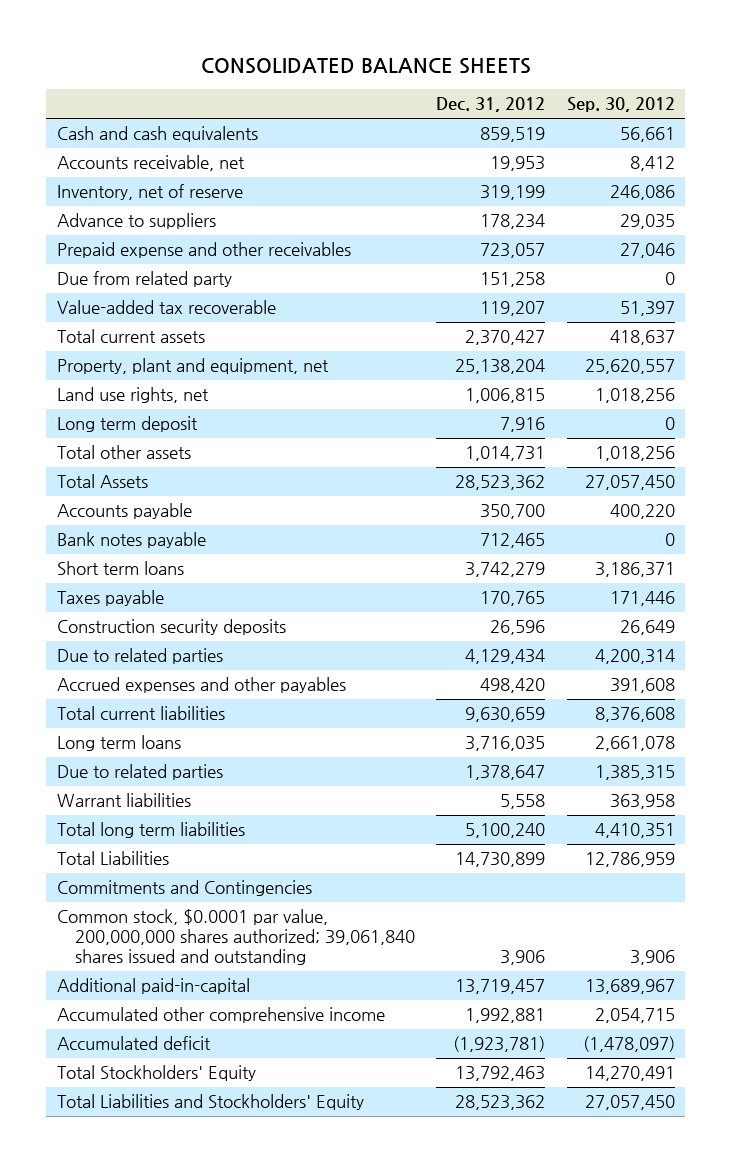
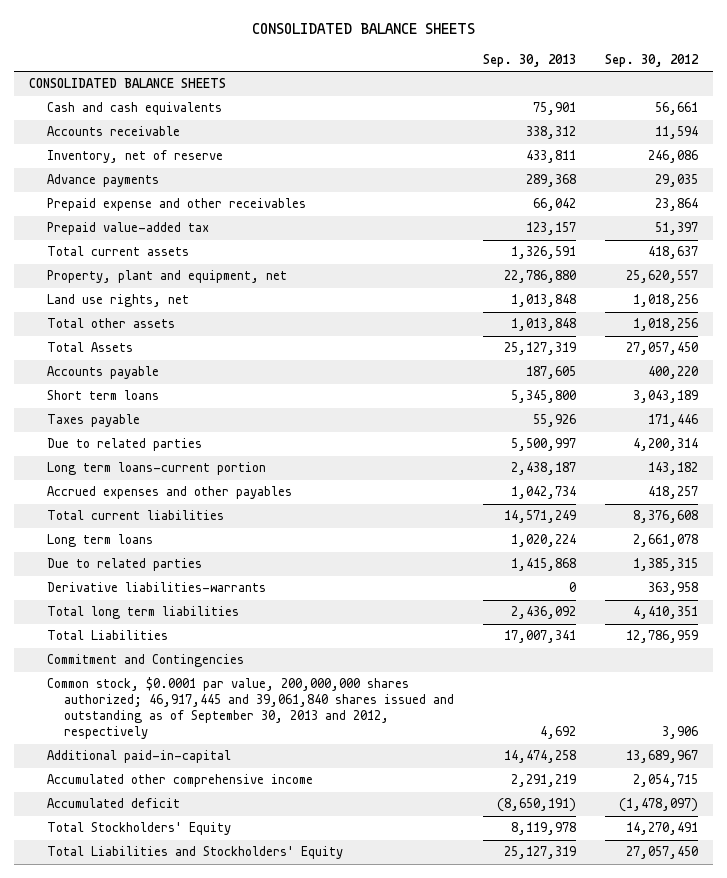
- | Dec. 31, 2012 | Sep. 30, 2012
+ | Sep. 30, 2013 | Sep. 30, 2012
+ CONSOLIDATED BALANCE SHEETS
- Accounts receivable, net | 19,953 | 8,412
+ Accounts receivable | 338,312 | 11,594
- Advance to suppliers | 178,234 | 29,035
- Prepaid expense and other receivables | 723,057 | 27,046
- Due from related party | 151,258 | 0
- Value-added tax recoverable | 119,207 | 51,397
+ Advance payments | 289,368 | 29,035
+ Prepaid expense and other receivables | 66,042 | 23,864
+ Prepaid value-added tax | 123,157 | 51,397
- Long term deposit | 7,916 | 0
- Bank notes payable | 712,465 | 0
- Short term loans | 3,742,279 | 3,186,371
+ Short term loans | 5,345,800 | 3,043,189
- Construction security deposits | 26,596 | 26,649
- Accrued expenses and other payables | 498,420 | 391,608
+ Long term loans-current portion | 2,438,187 | 143,182
+ Accrued expenses and other payables | 1,042,734 | 418,257
- Warrant liabilities | 5,558 | 363,958
+ Derivative liabilities-warrants | 0 | 363,958
- Commitments and Contingencies
- Common stock, $0.0001 par value, 200,000,000 shares authorized; 39,061,840 shares issued and outstanding | 3,906 | 3,906
+ Commitment and Contingencies
+ Common stock, $0.0001 par value, 200,000,000 shares authorized; 46,917,445 and 39,061,840 shares issued and outstanding as of September 30, 2013 and 2012, respectively | 4,692 | 3,906

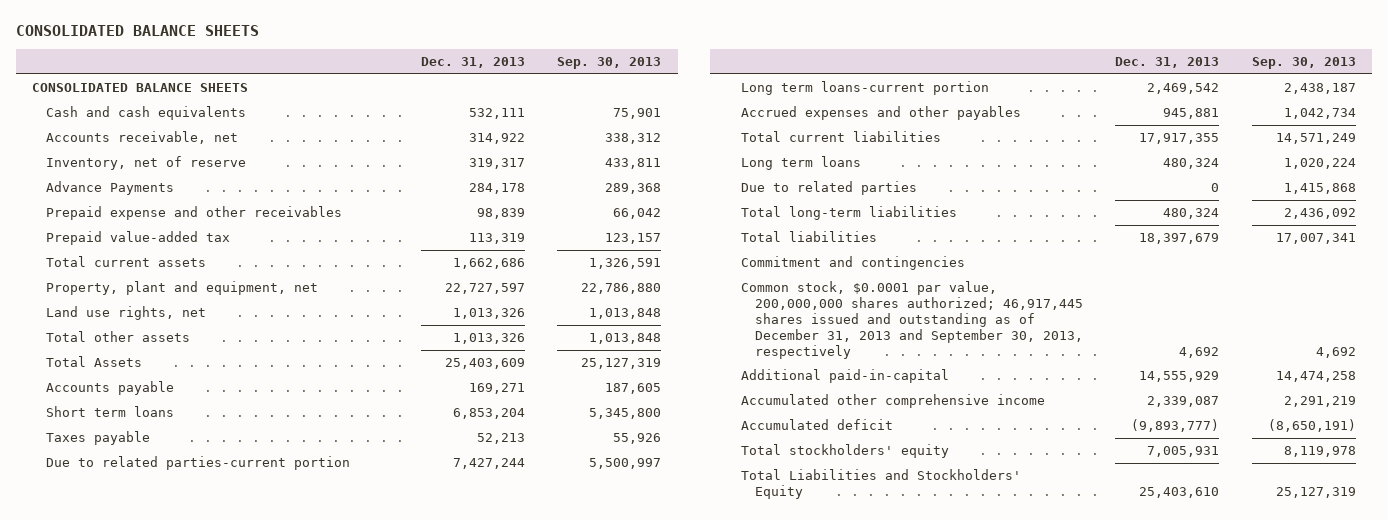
- | Sep. 30, 2013 | Sep. 30, 2012
+ | Dec. 31, 2013 | Sep. 30, 2013
- Accounts receivable | 338,312 | 11,594
+ Accounts receivable, net | 314,922 | 338,312
- Advance payments | 289,368 | 29,035
+ Advance Payments | 284,178 | 289,368
- Due to related parties | 5,500,997 | 4,200,314
+ Due to related parties-current portion | 7,427,244 | 5,500,997
- Derivative liabilities-warrants | 0 | 363,958
- Total long term liabilities | 2,436,092 | 4,410,351
- Total Liabilities | 17,007,341 | 12,786,959
- Commitment and Contingencies
- Common stock, $0.0001 par value, 200,000,000 shares authorized; 46,917,445 and 39,061,840 shares issued and outstanding as of September 30, 2013 and 2012, respectively | 4,692 | 3,906
+ Total long-term liabilities | 480,324 | 2,436,092
+ Total liabilities | 18,397,679 | 17,007,341
+ Commitment and contingencies
+ Common stock, $0.0001 par value, 200,000,000 shares authorized; 46,917,445 shares issued and outstanding as of December 31, 2013 and September 30, 2013, respectively | 4,692 | 4,692
- Total Stockholders' Equity | 8,119,978 | 14,270,491
+ Total stockholders' equity | 7,005,931 | 8,119,978

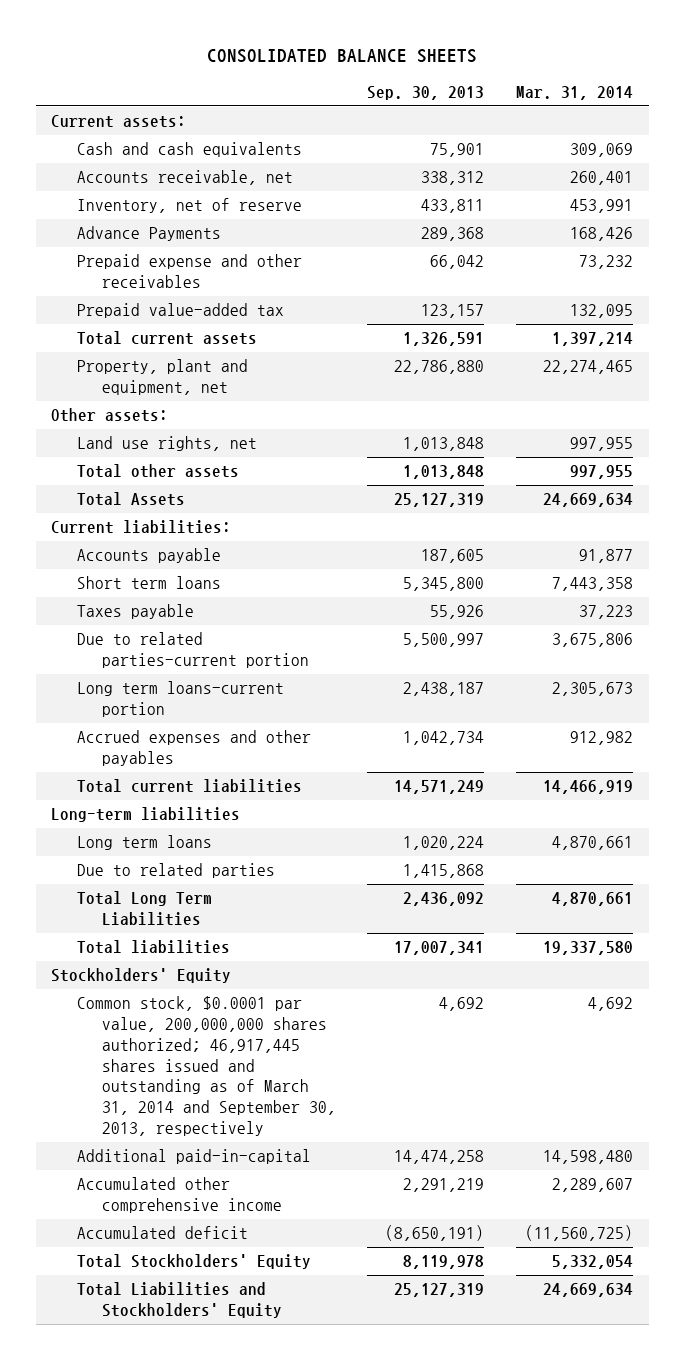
- | Dec. 31, 2013 | Sep. 30, 2013
+ | Sep. 30, 2013 | Mar. 31, 2014
- CONSOLIDATED BALANCE SHEETS
+ Current assets:
+ Other assets:
+ Current liabilities:
+ Long-term liabilities
- Total long-term liabilities | 480,324 | 2,436,092
+ Total Long Term Liabilities | 2,436,092 | 4,870,661
- Commitment and contingencies
- Common stock, $0.0001 par value, 200,000,000 shares authorized; 46,917,445 shares issued and outstanding as of December 31, 2013 and September 30, 2013, respectively | 4,692 | 4,692
+ Stockholders' Equity
+ Common stock, $0.0001 par value, 200,000,000 shares authorized; 46,917,445 shares issued and outstanding as of March 31, 2014 and September 30, 2013, respectively | 4,692 | 4,692
- Total stockholders' equity | 7,005,931 | 8,119,978
+ Total Stockholders' Equity | 8,119,978 | 5,332,054

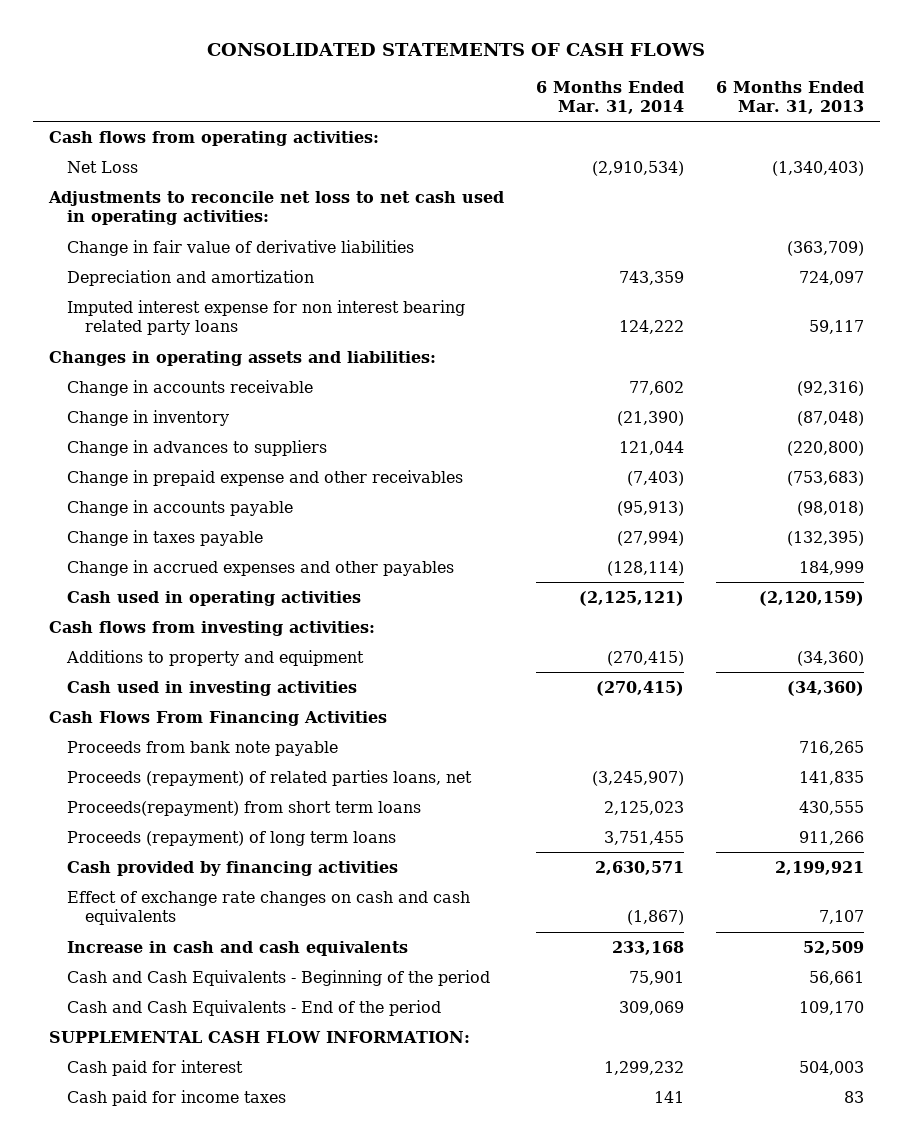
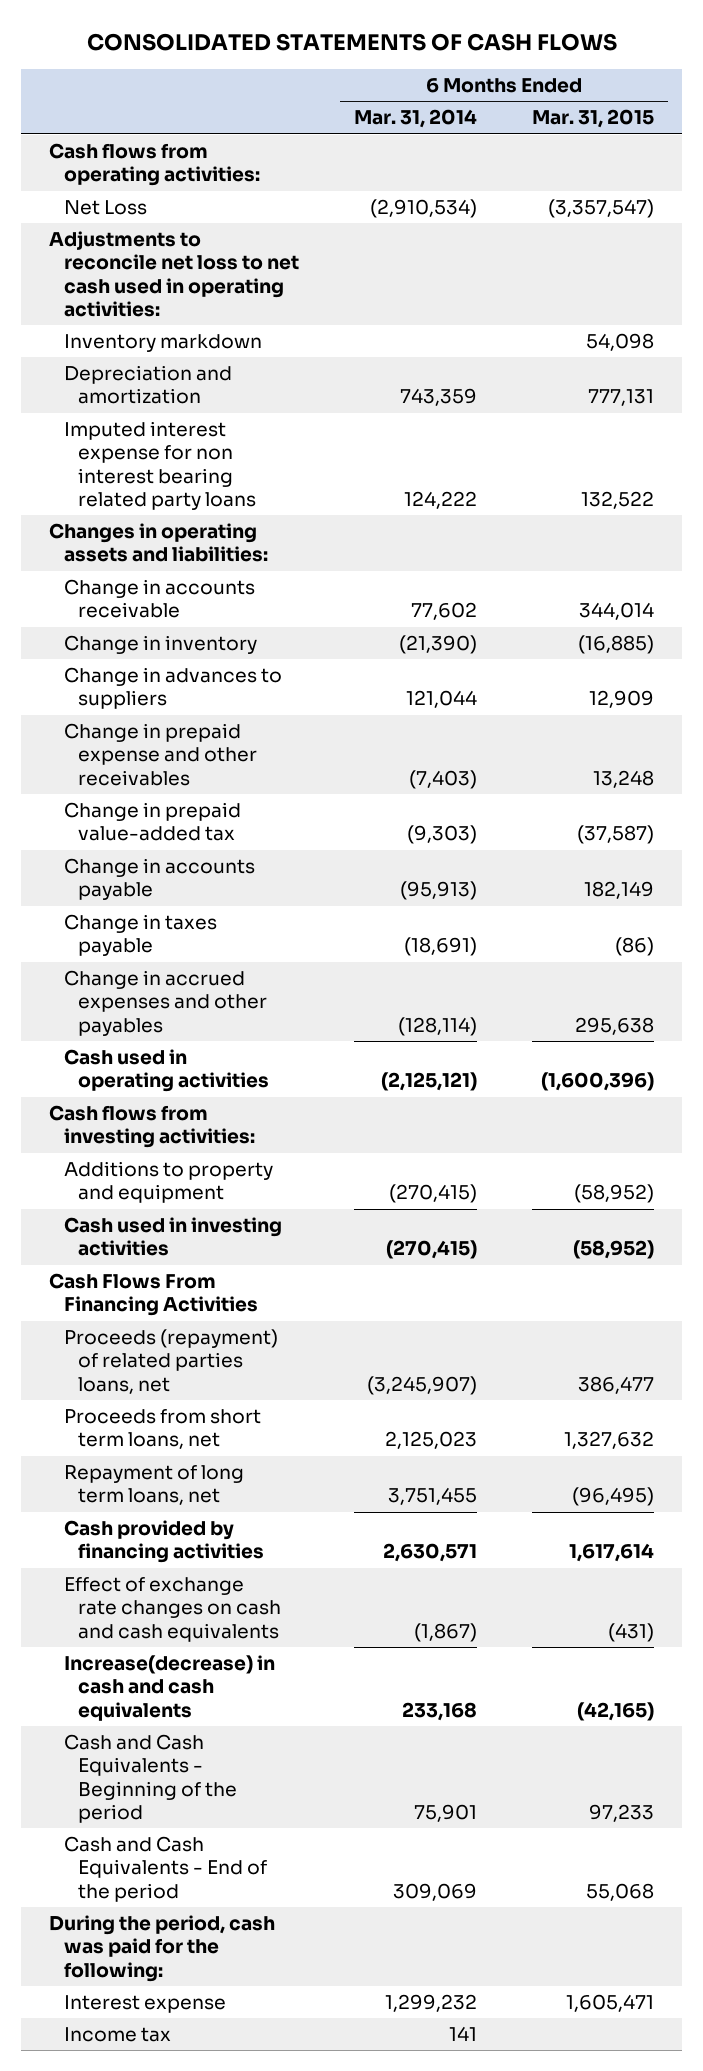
- | 6 Months Ended Mar. 31, 2014 | 6 Months Ended Mar. 31, 2013
+ | 6 Months Ended Mar. 31, 2014 | 6 Months Ended Mar. 31, 2015
- Change in fair value of derivative liabilities | | (363,709)
+ Inventory markdown | | 54,098
+ Change in prepaid value-added tax | (9,303) | (37,587)
- Change in taxes payable | (27,994) | (132,395)
+ Change in taxes payable | (18,691) | (86)
- Proceeds from bank note payable | | 716,265
- Proceeds(repayment) from short term loans | 2,125,023 | 430,555
- Proceeds (repayment) of long term loans | 3,751,455 | 911,266
+ Proceeds from short term loans, net | 2,125,023 | 1,327,632
+ Repayment of long term loans, net | 3,751,455 | (96,495)
- Increase in cash and cash equivalents | 233,168 | 52,509
+ Increase(decrease) in cash and cash equivalents | 233,168 | (42,165)
- SUPPLEMENTAL CASH FLOW INFORMATION:
- Cash paid for interest | 1,299,232 | 504,003
- Cash paid for income taxes | 141 | 83
+ During the period, cash was paid for the following:
+ Interest expense | 1,299,232 | 1,605,471
+ Income tax | 141 |

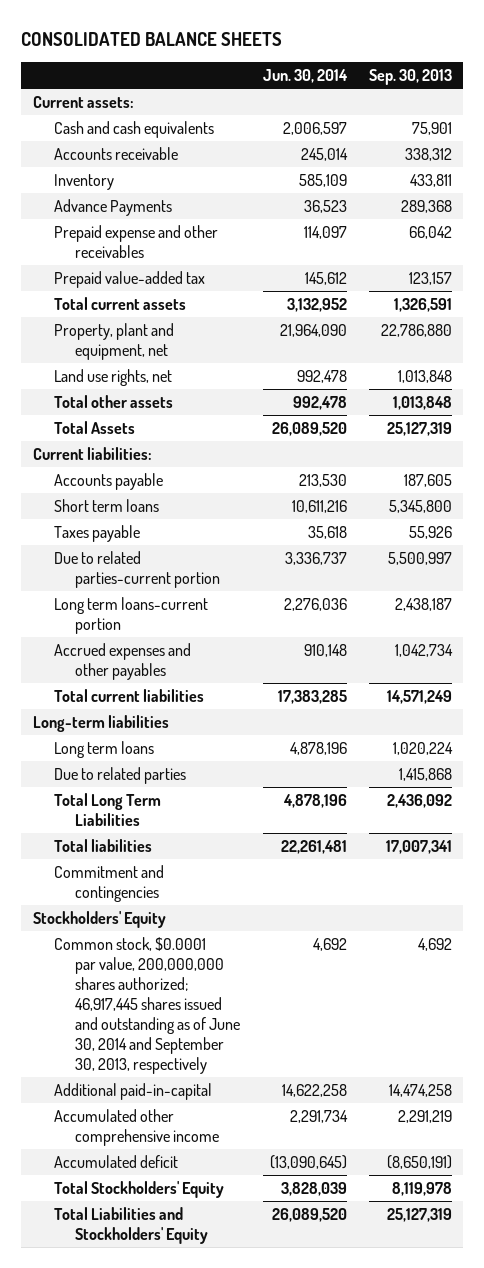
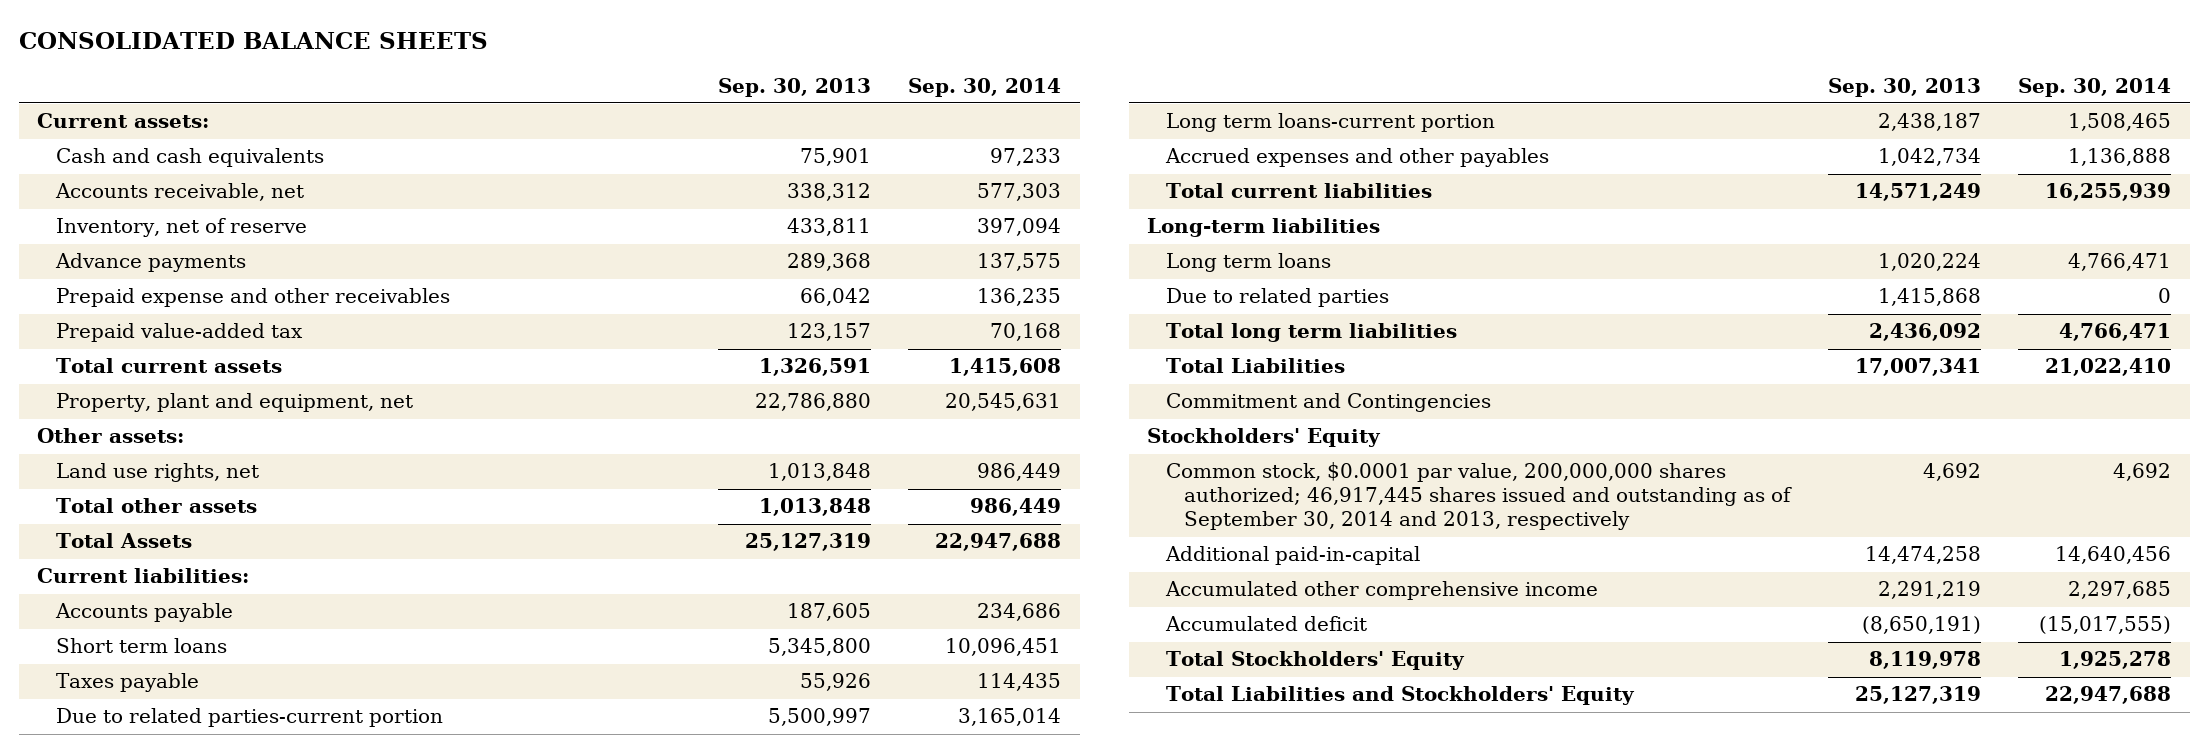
- | Jun. 30, 2014 | Sep. 30, 2013
+ | Sep. 30, 2013 | Sep. 30, 2014
- Accounts receivable | 245,014 | 338,312
- Inventory | 585,109 | 433,811
- Advance Payments | 36,523 | 289,368
+ Accounts receivable, net | 338,312 | 577,303
+ Inventory, net of reserve | 433,811 | 397,094
+ Advance payments | 289,368 | 137,575
+ Other assets:
- Total Long Term Liabilities | 4,878,196 | 2,436,092
- Total liabilities | 22,261,481 | 17,007,341
- Commitment and contingencies
+ Total long term liabilities | 2,436,092 | 4,766,471
+ Total Liabilities | 17,007,341 | 21,022,410
+ Commitment and Contingencies
- Common stock, $0.0001 par value, 200,000,000 shares authorized; 46,917,445 shares issued and outstanding as of June 30, 2014 and September 30, 2013, respectively | 4,692 | 4,692
+ Common stock, $0.0001 par value, 200,000,000 shares authorized; 46,917,445 shares issued and outstanding as of September 30, 2014 and 2013, respectively | 4,692 | 4,692

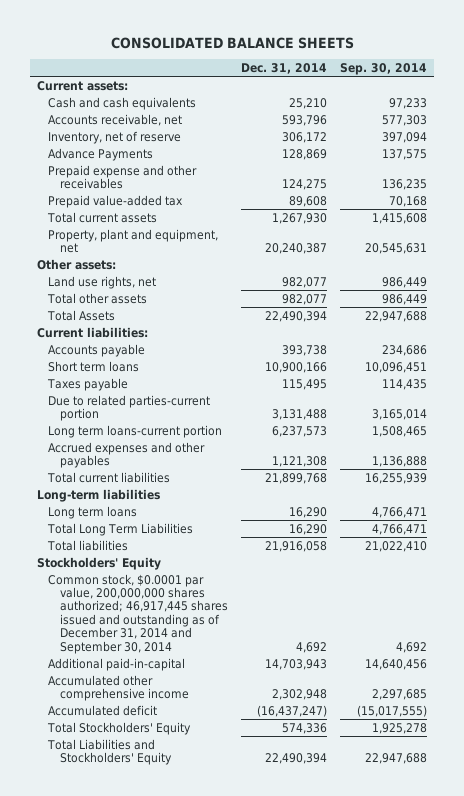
- | Sep. 30, 2013 | Sep. 30, 2014
+ | Dec. 31, 2014 | Sep. 30, 2014
- Advance payments | 289,368 | 137,575
+ Advance Payments | 128,869 | 137,575
- Due to related parties | 1,415,868 | 0
- Total long term liabilities | 2,436,092 | 4,766,471
- Total Liabilities | 17,007,341 | 21,022,410
- Commitment and Contingencies
+ Total Long Term Liabilities | 16,290 | 4,766,471
+ Total liabilities | 21,916,058 | 21,022,410
- Common stock, $0.0001 par value, 200,000,000 shares authorized; 46,917,445 shares issued and outstanding as of September 30, 2014 and 2013, respectively | 4,692 | 4,692
+ Common stock, $0.0001 par value, 200,000,000 shares authorized; 46,917,445 shares issued and outstanding as of December 31, 2014 and September 30, 2014 | 4,692 | 4,692

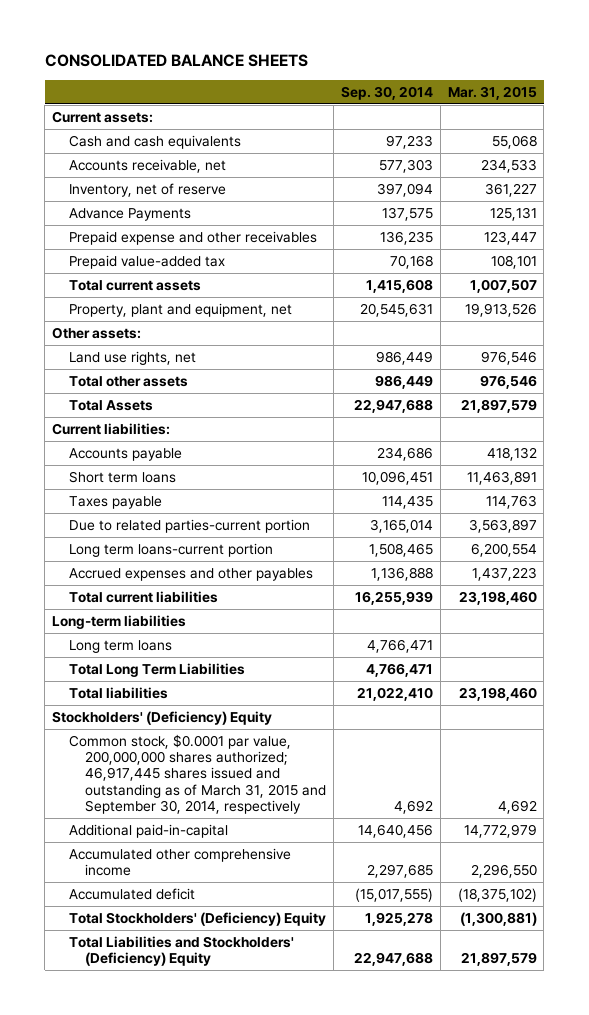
- | Dec. 31, 2014 | Sep. 30, 2014
+ | Sep. 30, 2014 | Mar. 31, 2015
- Stockholders' Equity
- Common stock, $0.0001 par value, 200,000,000 shares authorized; 46,917,445 shares issued and outstanding as of December 31, 2014 and September 30, 2014 | 4,692 | 4,692
+ Stockholders' (Deficiency) Equity
+ Common stock, $0.0001 par value, 200,000,000 shares authorized; 46,917,445 shares issued and outstanding as of March 31, 2015 and September 30, 2014, respectively | 4,692 | 4,692
- Total Stockholders' Equity | 574,336 | 1,925,278
- Total Liabilities and Stockholders' Equity | 22,490,394 | 22,947,688
+ Total Stockholders' (Deficiency) Equity | 1,925,278 | (1,300,881)
+ Total Liabilities and Stockholders' (Deficiency) Equity | 22,947,688 | 21,897,579

